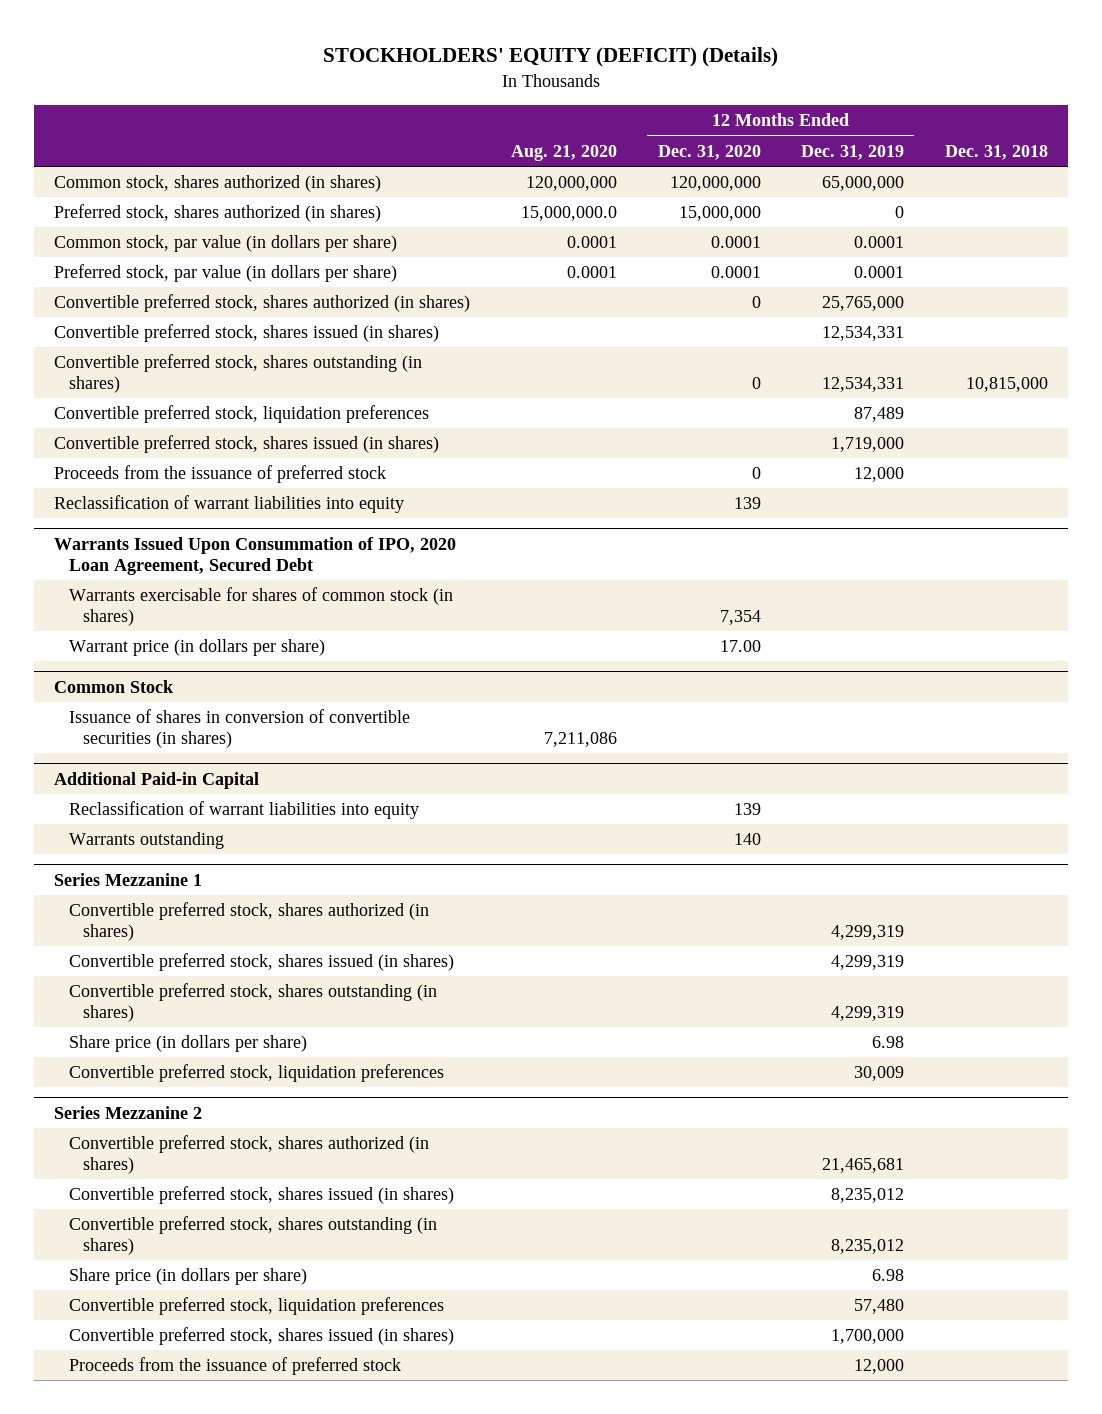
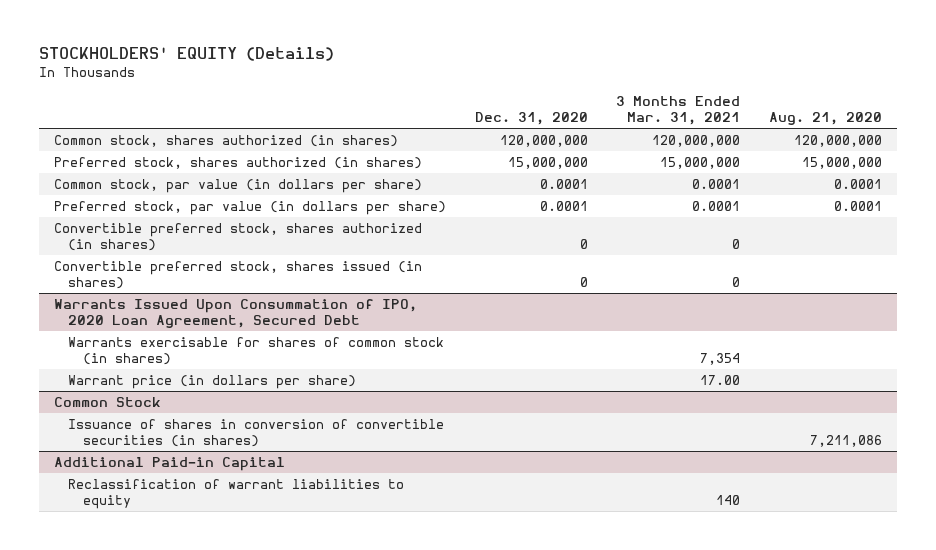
- STOCKHOLDERS' EQUITY (DEFICIT) (Details)
+ STOCKHOLDERS' EQUITY (Details)
- | Aug. 21, 2020 | 12 Months Ended Dec. 31, 2020 | 12 Months Ended Dec. 31, 2019 | Dec. 31, 2018
+ | Dec. 31, 2020 | 3 Months Ended Mar. 31, 2021 | Aug. 21, 2020
- Preferred stock, shares authorized (in shares) | 15,000,000.0 | 15,000,000 | 0 |
+ Preferred stock, shares authorized (in shares) | 15,000,000 | 15,000,000 | 15,000,000
- Convertible preferred stock, shares outstanding (in shares) | | 0 | 12,534,331 | 10,815,000
- Convertible preferred stock, liquidation preferences | | | 87,489 |
- Convertible preferred stock, shares issued (in shares) | | | 1,719,000 |
- Proceeds from the issuance of preferred stock | | 0 | 12,000 |
- Reclassification of warrant liabilities into equity | | 139 | |
@ Additional Paid-in Capital
- Reclassification of warrant liabilities into equity | | 139 | |
- Warrants outstanding | | 140 | |
- Series Mezzanine 1
- Convertible preferred stock, shares authorized (in shares) | | | 4,299,319 |
- Convertible preferred stock, shares issued (in shares) | | | 4,299,319 |
- Convertible preferred stock, shares outstanding (in shares) | | | 4,299,319 |
- Share price (in dollars per share) | | | 6.98 |
- Convertible preferred stock, liquidation preferences | | | 30,009 |
- Series Mezzanine 2
- Convertible preferred stock, shares authorized (in shares) | | | 21,465,681 |
- Convertible preferred stock, shares issued (in shares) | | | 8,235,012 |
- Convertible preferred stock, shares outstanding (in shares) | | | 8,235,012 |
- Share price (in dollars per share) | | | 6.98 |
- Convertible preferred stock, liquidation preferences | | | 57,480 |
- Convertible preferred stock, shares issued (in shares) | | | 1,700,000 |
- Proceeds from the issuance of preferred stock | | | 12,000 |
@ Additional Paid-in Capital
+ Reclassification of warrant liabilities to equity | | 140 |

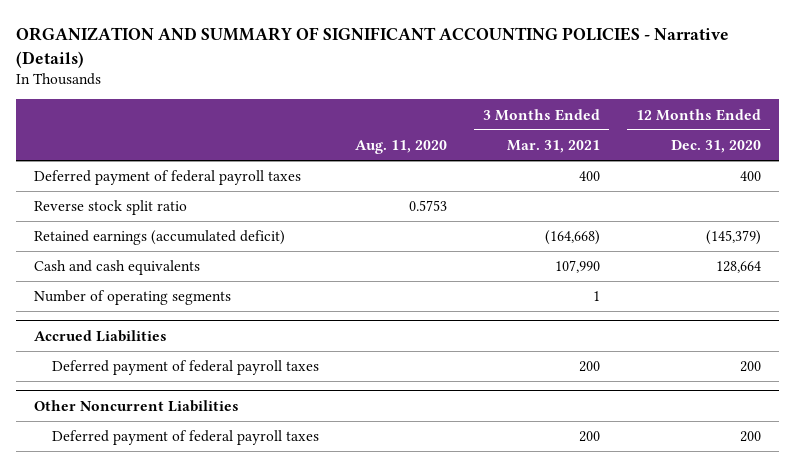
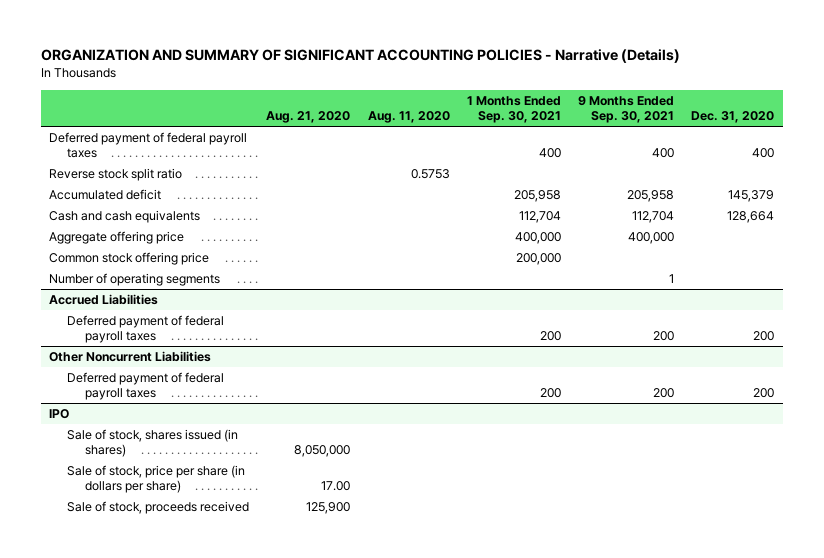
- | Aug. 11, 2020 | 3 Months Ended Mar. 31, 2021 | 12 Months Ended Dec. 31, 2020
+ | Aug. 21, 2020 | Aug. 11, 2020 | 1 Months Ended Sep. 30, 2021 | 9 Months Ended Sep. 30, 2021 | Dec. 31, 2020
- Retained earnings (accumulated deficit) | | (164,668) | (145,379)
+ Accumulated deficit | | | 205,958 | 205,958 | 145,379
+ Aggregate offering price | | | 400,000 | 400,000 |
+ Common stock offering price | | | 200,000 | |
+ IPO
+ Sale of stock, shares issued (in shares) | 8,050,000 | | | |
+ Sale of stock, price per share (in dollars per share) | 17.00 | | | |
+ Sale of stock, proceeds received | 125,900 | | | |

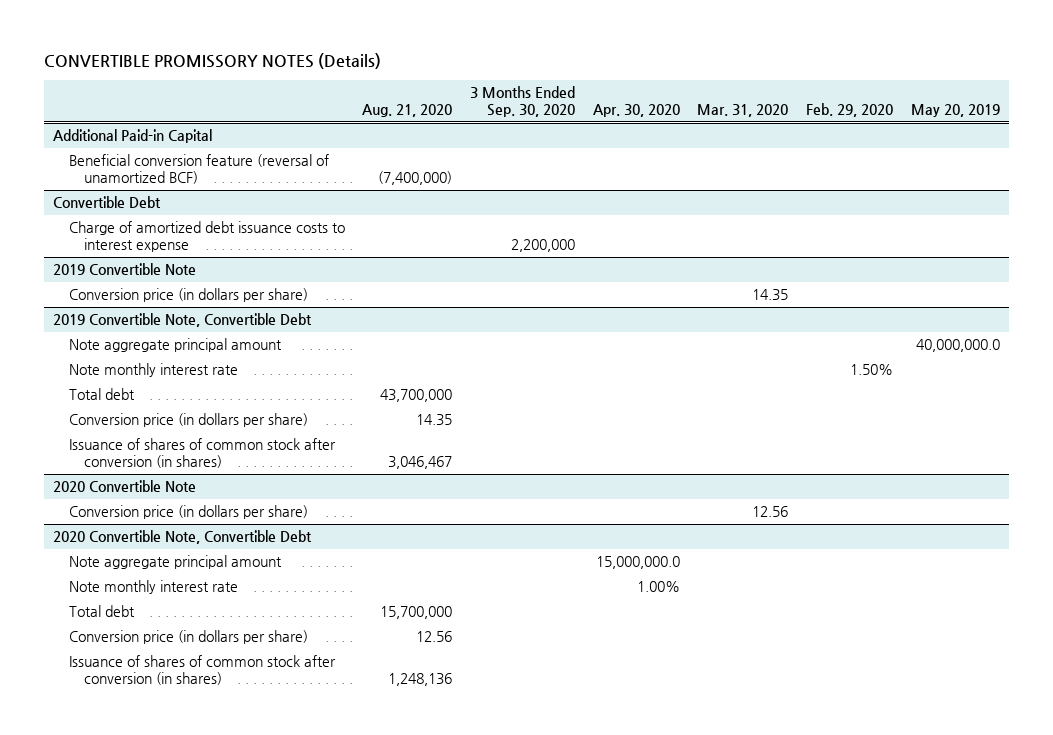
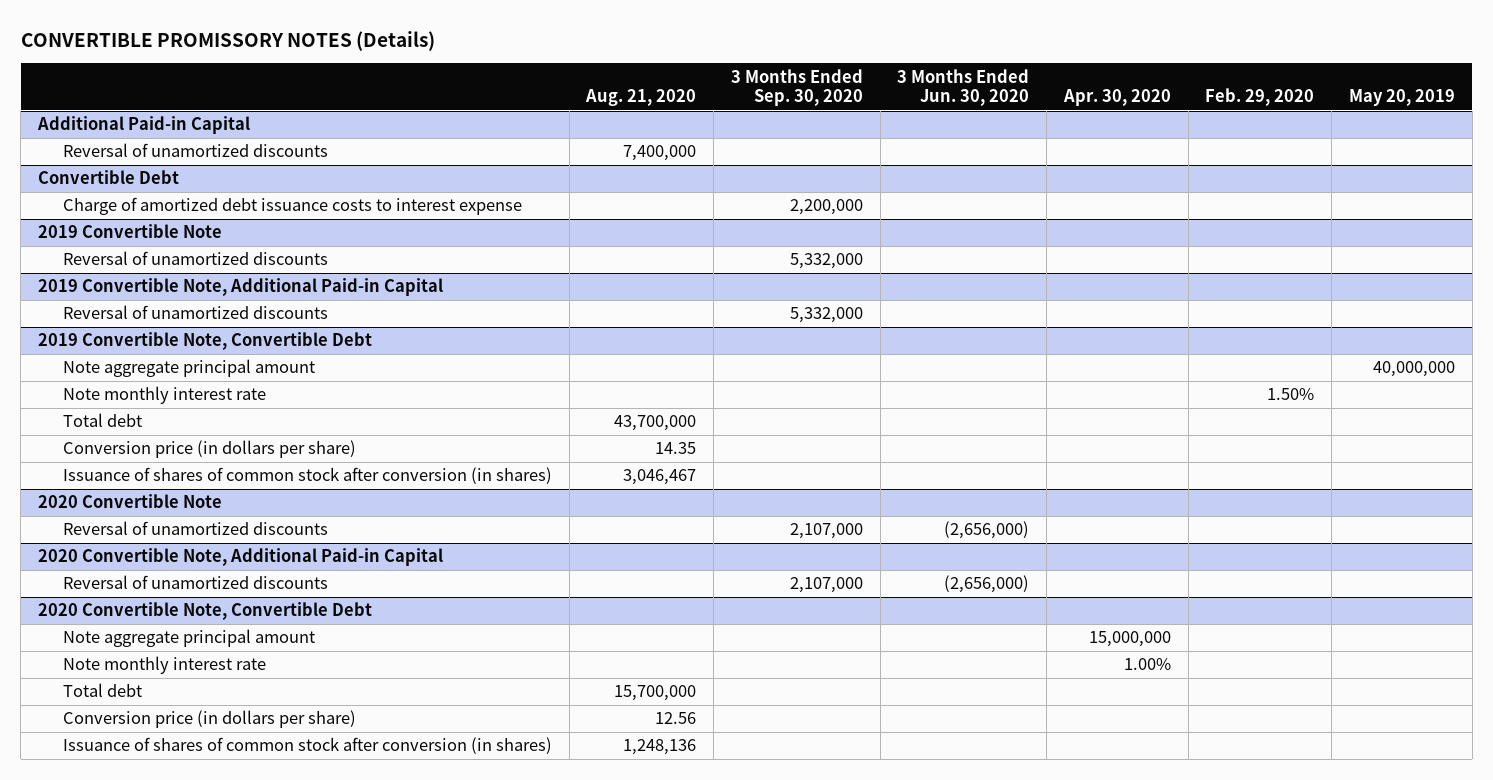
- | Aug. 21, 2020 | 3 Months Ended Sep. 30, 2020 | Apr. 30, 2020 | Mar. 31, 2020 | Feb. 29, 2020 | May 20, 2019
+ | Aug. 21, 2020 | 3 Months Ended Sep. 30, 2020 | 3 Months Ended Jun. 30, 2020 | Apr. 30, 2020 | Feb. 29, 2020 | May 20, 2019
@ Additional Paid-in Capital
- Beneficial conversion feature (reversal of unamortized BCF) | (7,400,000) | | | | |
+ Reversal of unamortized discounts | 7,400,000 | | | | |
@ 2019 Convertible Note
- Conversion price (in dollars per share) | | | | 14.35 | |
+ Reversal of unamortized discounts | | 5,332,000 | | | |
+ 2019 Convertible Note, Additional Paid-in Capital
+ Reversal of unamortized discounts | | 5,332,000 | | | |
@ 2019 Convertible Note, Convertible Debt
- Note aggregate principal amount | | | | | | 40,000,000.0
+ Note aggregate principal amount | | | | | | 40,000,000
@ 2020 Convertible Note
- Conversion price (in dollars per share) | | | | 12.56 | |
+ Reversal of unamortized discounts | | 2,107,000 | (2,656,000) | | |
+ 2020 Convertible Note, Additional Paid-in Capital
+ Reversal of unamortized discounts | | 2,107,000 | (2,656,000) | | |
@ 2020 Convertible Note, Convertible Debt
- Note aggregate principal amount | | | 15,000,000.0 | | |
+ Note aggregate principal amount | | | | 15,000,000 | |

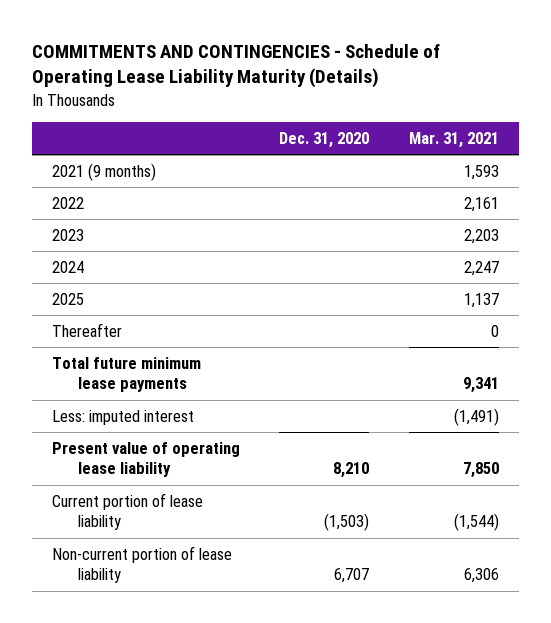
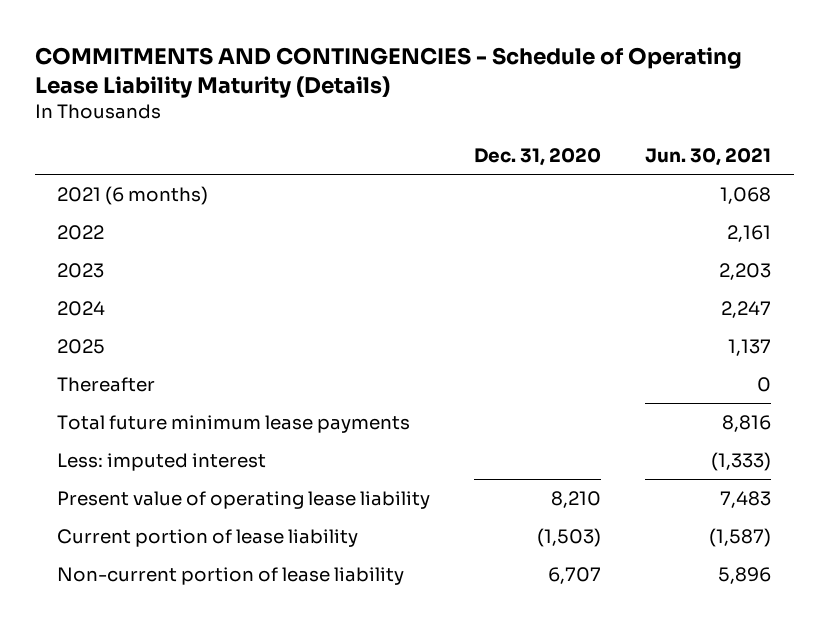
- | Dec. 31, 2020 | Mar. 31, 2021
+ | Dec. 31, 2020 | Jun. 30, 2021
- 2021 (9 months) | | 1,593
+ 2021 (6 months) | | 1,068

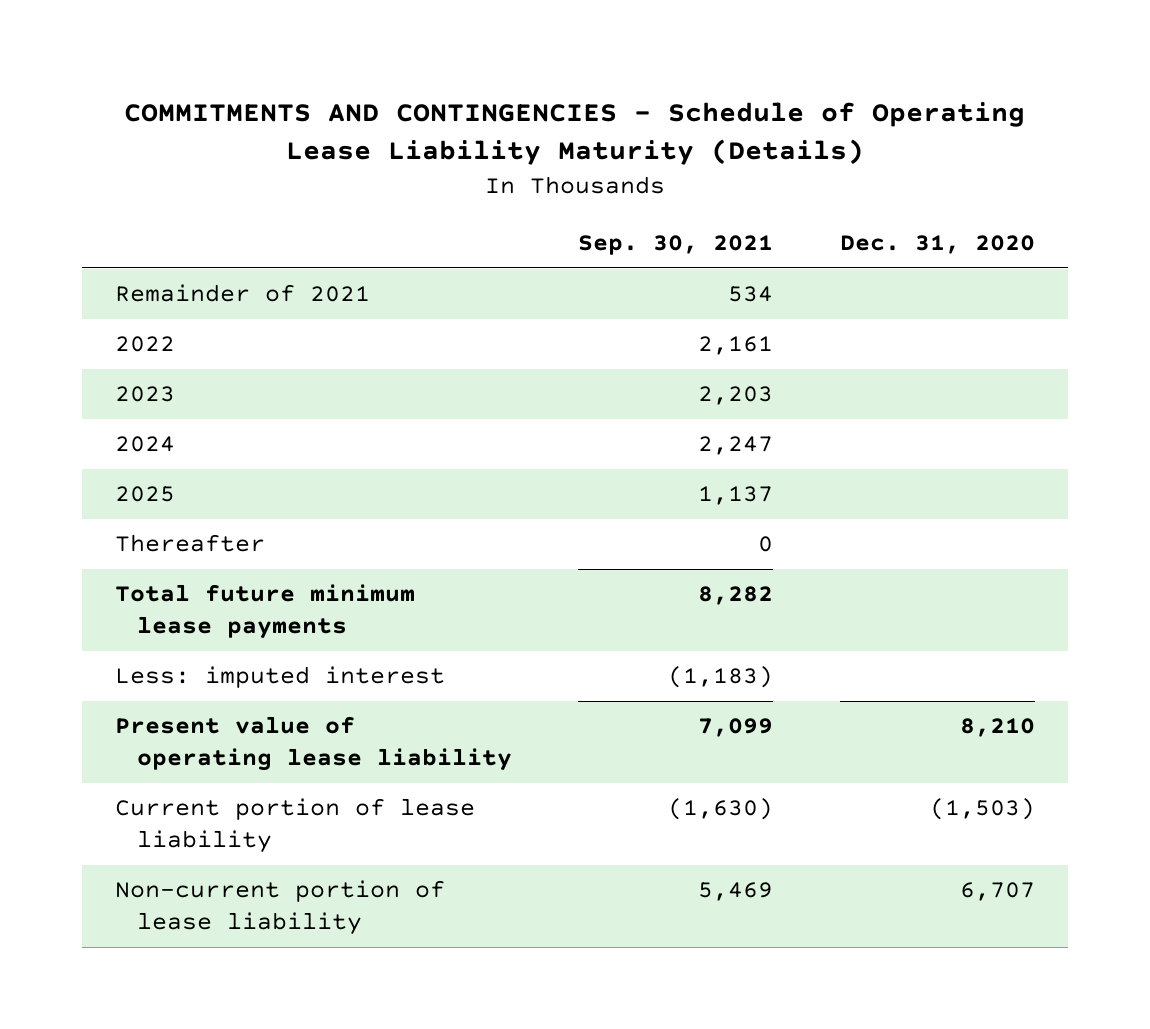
- | Dec. 31, 2020 | Jun. 30, 2021
+ | Sep. 30, 2021 | Dec. 31, 2020
- 2021 (6 months) | | 1,068
+ Remainder of 2021 | 534 |

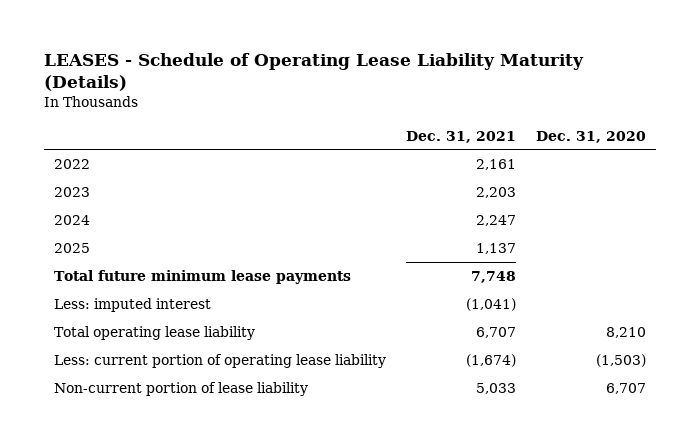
- COMMITMENTS AND CONTINGENCIES - Schedule of Operating Lease Liability Maturity (Details)
+ LEASES - Schedule of Operating Lease Liability Maturity (Details)
- | Sep. 30, 2021 | Dec. 31, 2020
+ | Dec. 31, 2021 | Dec. 31, 2020
- Remainder of 2021 | 534 |
- Thereafter | 0 |
- Present value of operating lease liability | 7,099 | 8,210
- Current portion of lease liability | (1,630) | (1,503)
+ Total operating lease liability | 6,707 | 8,210
+ Less: current portion of operating lease liability | (1,674) | (1,503)

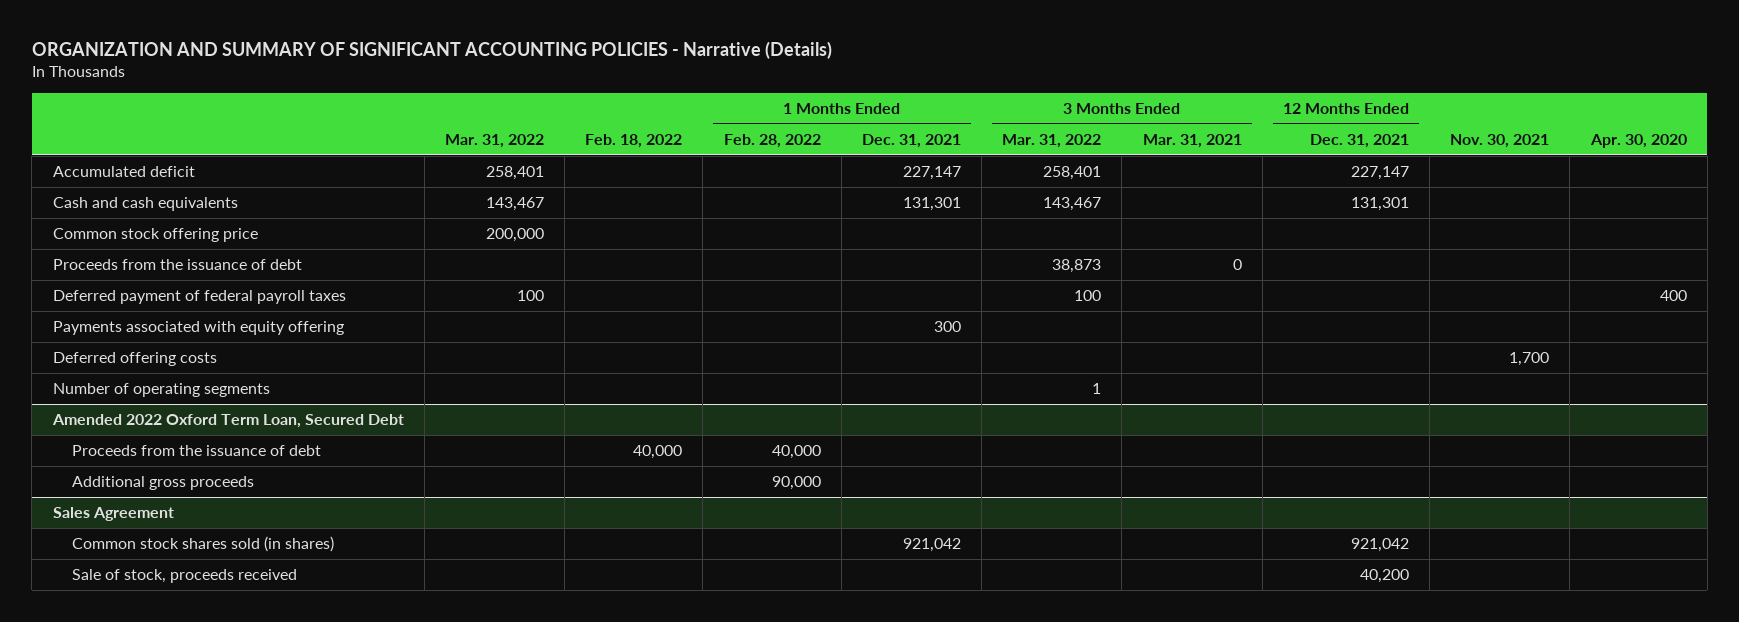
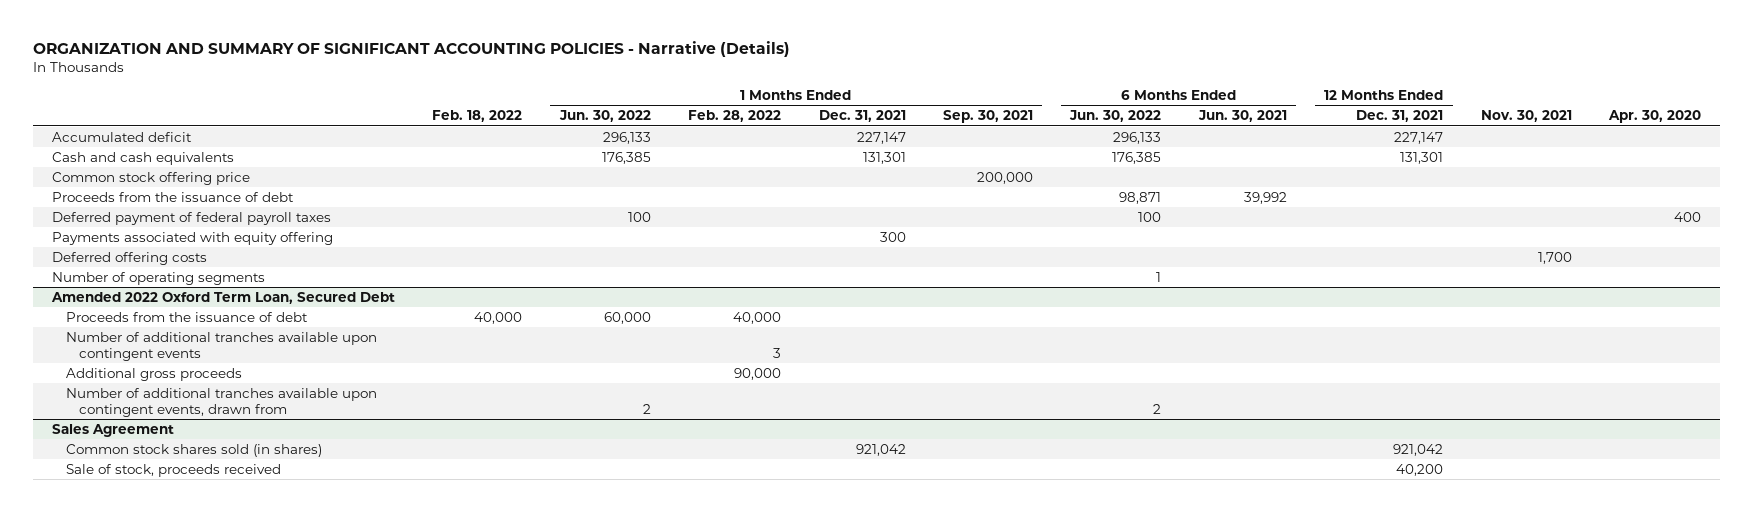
- | Mar. 31, 2022 | Feb. 18, 2022 | 1 Months Ended Feb. 28, 2022 | 1 Months Ended Dec. 31, 2021 | 3 Months Ended Mar. 31, 2022 | 3 Months Ended Mar. 31, 2021 | 12 Months Ended Dec. 31, 2021 | Nov. 30, 2021 | Apr. 30, 2020
+ | Feb. 18, 2022 | 1 Months Ended Jun. 30, 2022 | 1 Months Ended Feb. 28, 2022 | 1 Months Ended Dec. 31, 2021 | 1 Months Ended Sep. 30, 2021 | 6 Months Ended Jun. 30, 2022 | 6 Months Ended Jun. 30, 2021 | 12 Months Ended Dec. 31, 2021 | Nov. 30, 2021 | Apr. 30, 2020
@ Amended 2022 Oxford Term Loan, Secured Debt
+ Number of additional tranches available upon contingent events | | | 3 | | | | | | |
+ Number of additional tranches available upon contingent events, drawn from | | 2 | | | | 2 | | | |

